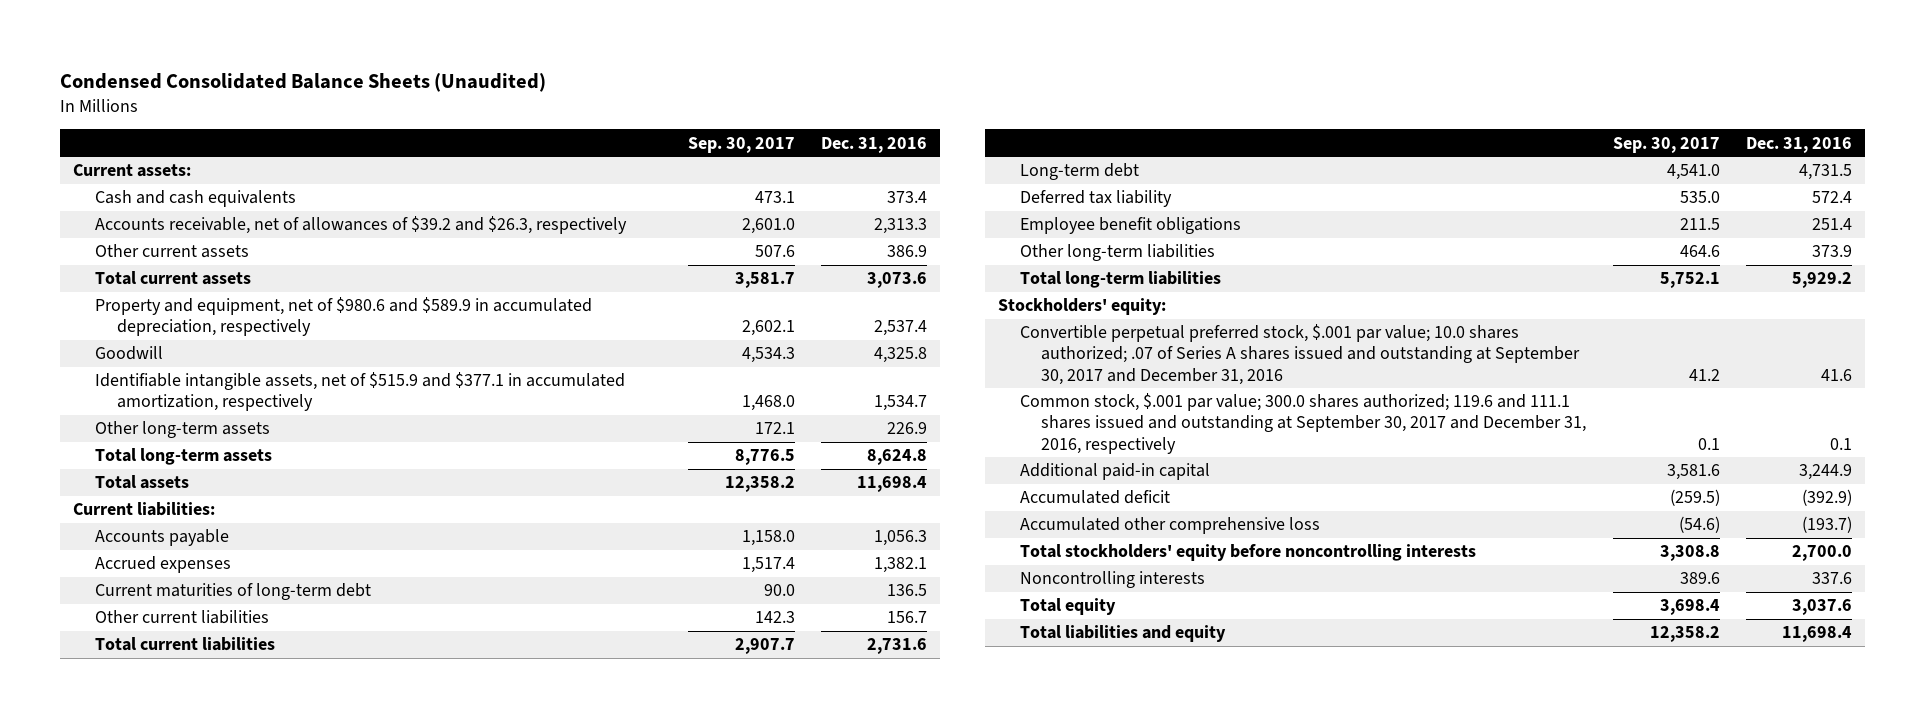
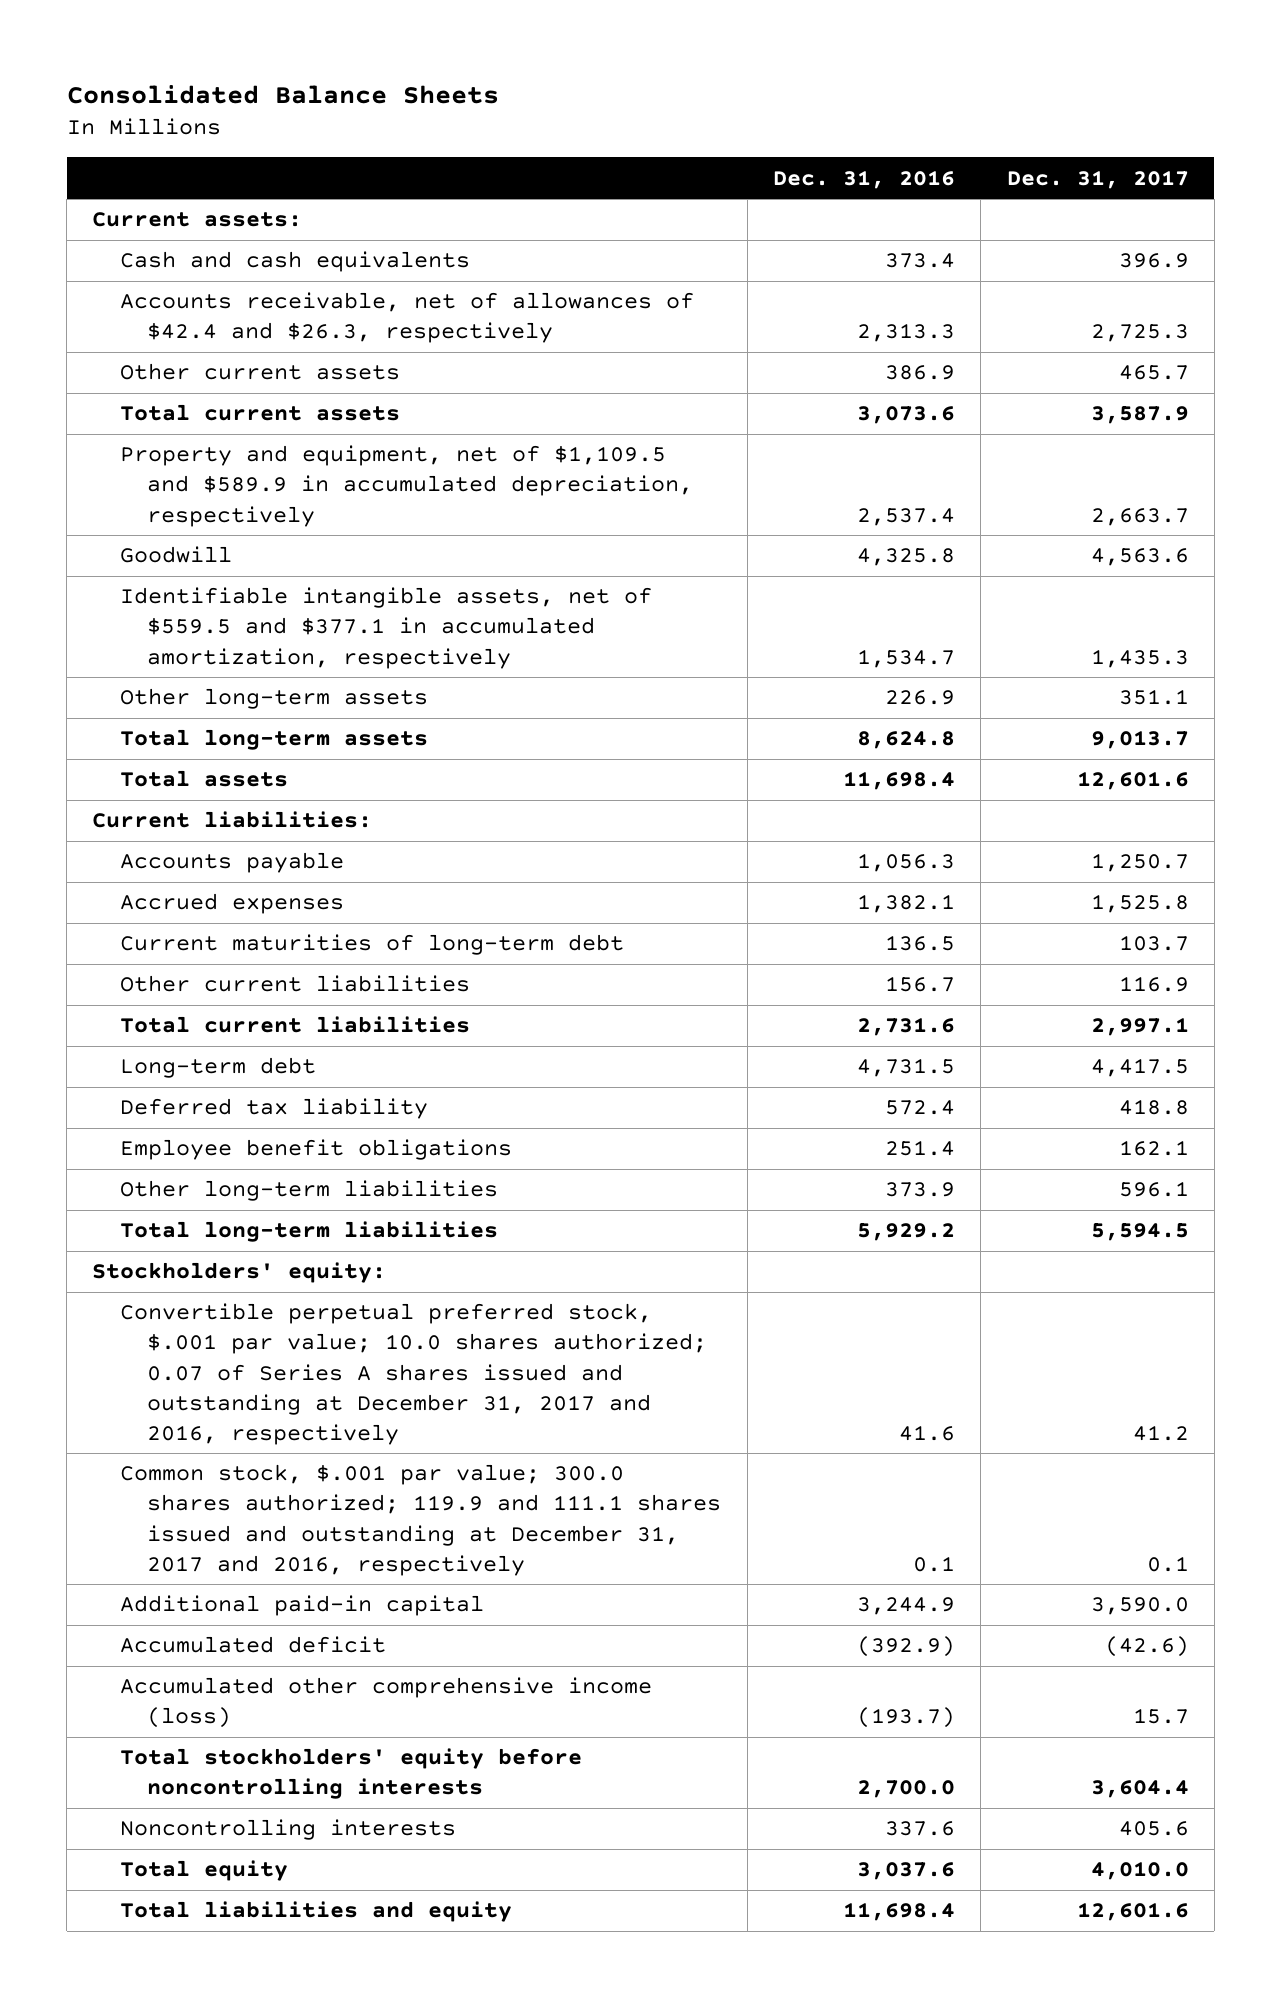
- Condensed Consolidated Balance Sheets (Unaudited)
+ Consolidated Balance Sheets
- | Sep. 30, 2017 | Dec. 31, 2016
+ | Dec. 31, 2016 | Dec. 31, 2017
- Accounts receivable, net of allowances of $39.2 and $26.3, respectively | 2,601.0 | 2,313.3
+ Accounts receivable, net of allowances of $42.4 and $26.3, respectively | 2,313.3 | 2,725.3
- Property and equipment, net of $980.6 and $589.9 in accumulated depreciation, respectively | 2,602.1 | 2,537.4
+ Property and equipment, net of $1,109.5 and $589.9 in accumulated depreciation, respectively | 2,537.4 | 2,663.7
- Identifiable intangible assets, net of $515.9 and $377.1 in accumulated amortization, respectively | 1,468.0 | 1,534.7
+ Identifiable intangible assets, net of $559.5 and $377.1 in accumulated amortization, respectively | 1,534.7 | 1,435.3
- Convertible perpetual preferred stock, $.001 par value; 10.0 shares authorized; .07 of Series A shares issued and outstanding at September 30, 2017 and December 31, 2016 | 41.2 | 41.6
- Common stock, $.001 par value; 300.0 shares authorized; 119.6 and 111.1 shares issued and outstanding at September 30, 2017 and December 31, 2016, respectively | 0.1 | 0.1
+ Convertible perpetual preferred stock, $.001 par value; 10.0 shares authorized; 0.07 of Series A shares issued and outstanding at December 31, 2017 and 2016, respectively | 41.6 | 41.2
+ Common stock, $.001 par value; 300.0 shares authorized; 119.9 and 111.1 shares issued and outstanding at December 31, 2017 and 2016, respectively | 0.1 | 0.1
- Accumulated other comprehensive loss | (54.6) | (193.7)
+ Accumulated other comprehensive income (loss) | (193.7) | 15.7

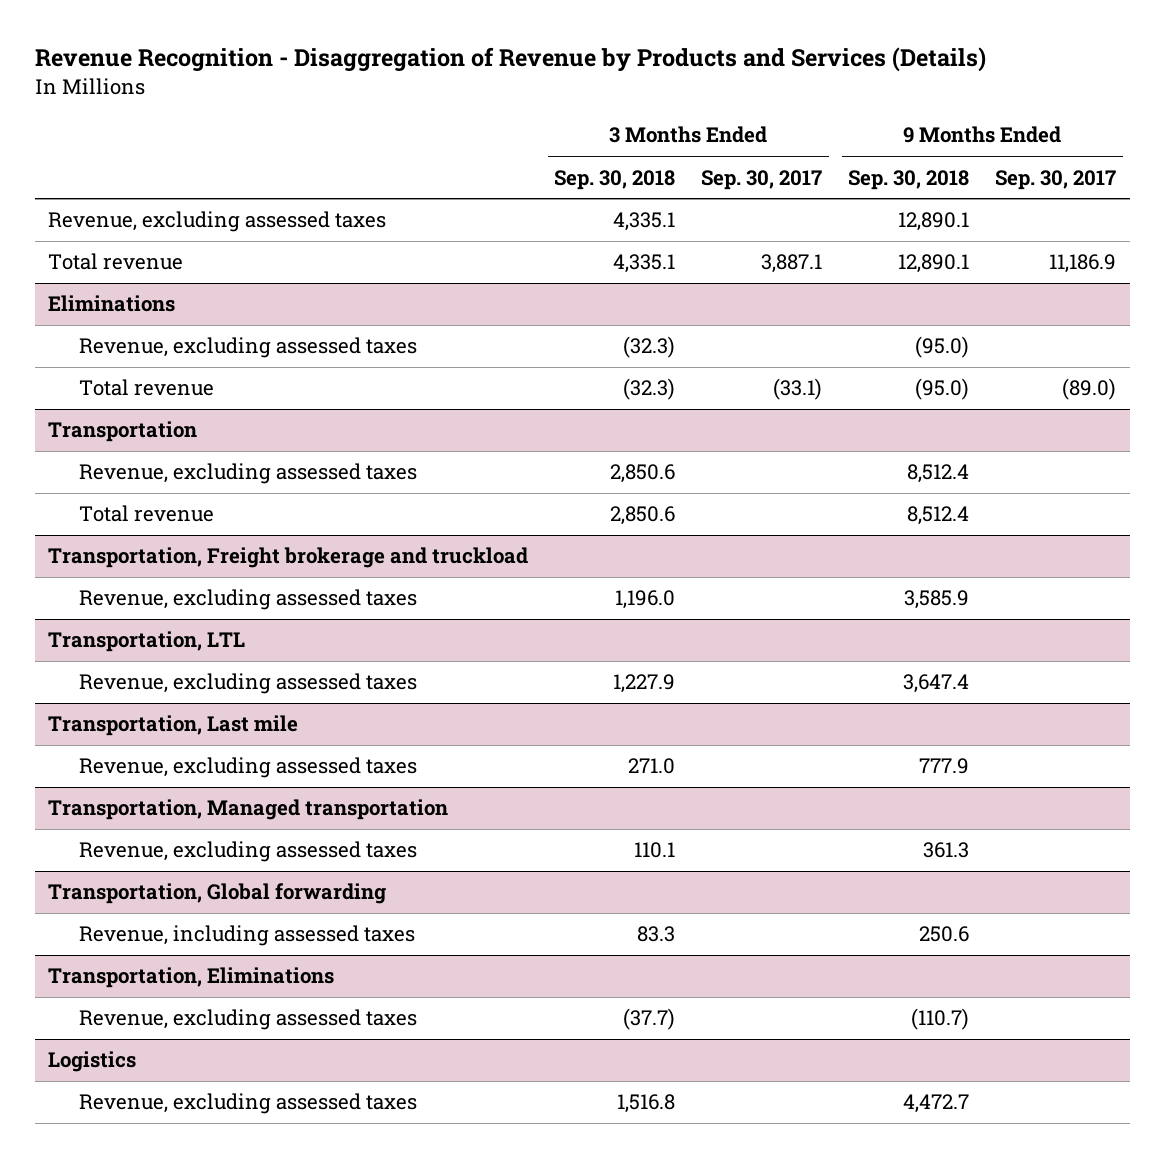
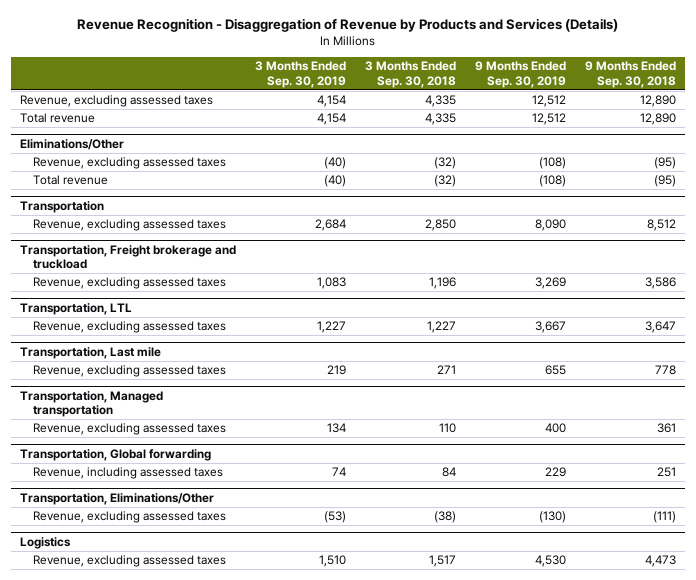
- | 3 Months Ended Sep. 30, 2018 | 3 Months Ended Sep. 30, 2017 | 9 Months Ended Sep. 30, 2018 | 9 Months Ended Sep. 30, 2017
+ | 3 Months Ended Sep. 30, 2019 | 3 Months Ended Sep. 30, 2018 | 9 Months Ended Sep. 30, 2019 | 9 Months Ended Sep. 30, 2018
- Revenue, excluding assessed taxes | 4,335.1 | | 12,890.1 |
- Total revenue | 4,335.1 | 3,887.1 | 12,890.1 | 11,186.9
- Eliminations
- Revenue, excluding assessed taxes | (32.3) | | (95.0) |
- Total revenue | (32.3) | (33.1) | (95.0) | (89.0)
+ Revenue, excluding assessed taxes | 4,154 | 4,335 | 12,512 | 12,890
+ Total revenue | 4,154 | 4,335 | 12,512 | 12,890
+ Eliminations/Other
+ Revenue, excluding assessed taxes | (40) | (32) | (108) | (95)
+ Total revenue | (40) | (32) | (108) | (95)
@ Transportation
- Revenue, excluding assessed taxes | 2,850.6 | | 8,512.4 |
- Total revenue | 2,850.6 | | 8,512.4 |
+ Revenue, excluding assessed taxes | 2,684 | 2,850 | 8,090 | 8,512
@ Transportation, Freight brokerage and truckload
- Revenue, excluding assessed taxes | 1,196.0 | | 3,585.9 |
+ Revenue, excluding assessed taxes | 1,083 | 1,196 | 3,269 | 3,586
@ Transportation, LTL
- Revenue, excluding assessed taxes | 1,227.9 | | 3,647.4 |
+ Revenue, excluding assessed taxes | 1,227 | 1,227 | 3,667 | 3,647
@ Transportation, Last mile
- Revenue, excluding assessed taxes | 271.0 | | 777.9 |
+ Revenue, excluding assessed taxes | 219 | 271 | 655 | 778
@ Transportation, Managed transportation
- Revenue, excluding assessed taxes | 110.1 | | 361.3 |
+ Revenue, excluding assessed taxes | 134 | 110 | 400 | 361
@ Transportation, Global forwarding
- Revenue, including assessed taxes | 83.3 | | 250.6 |
- Transportation, Eliminations
- Revenue, excluding assessed taxes | (37.7) | | (110.7) |
@ Transportation, Global forwarding
+ Revenue, including assessed taxes | 74 | 84 | 229 | 251
+ Transportation, Eliminations/Other
+ Revenue, excluding assessed taxes | (53) | (38) | (130) | (111)
@ Logistics
- Revenue, excluding assessed taxes | 1,516.8 | | 4,472.7 |
+ Revenue, excluding assessed taxes | 1,510 | 1,517 | 4,530 | 4,473

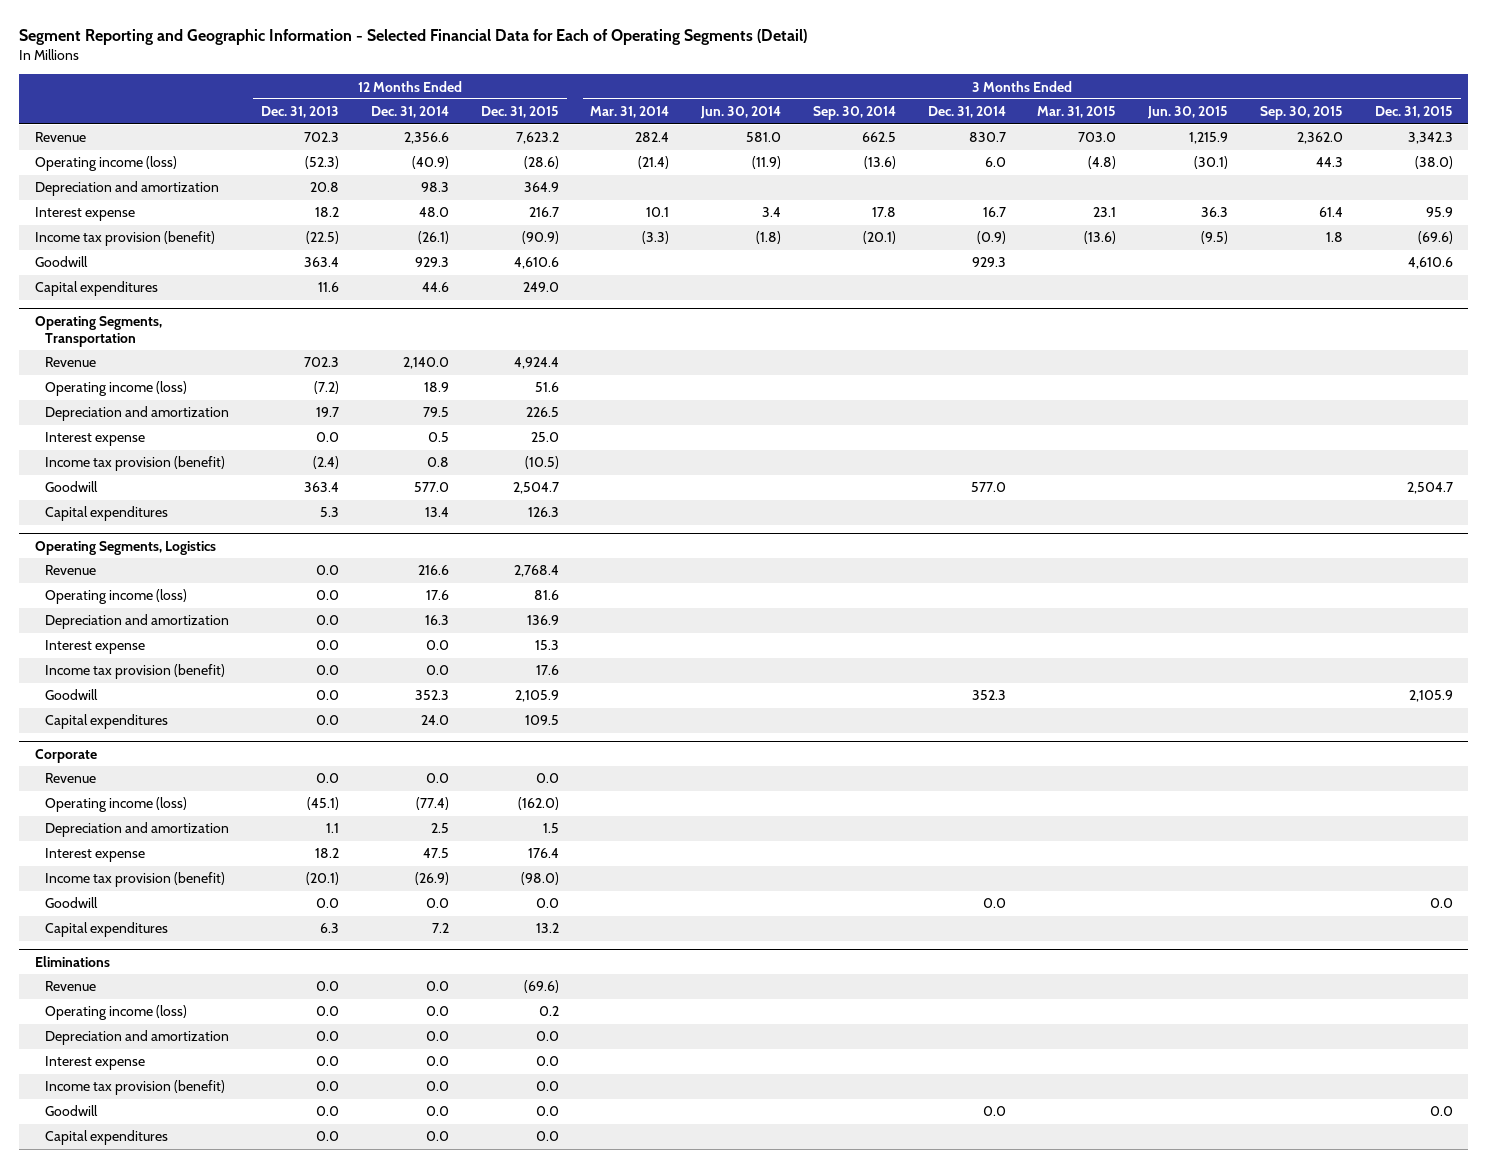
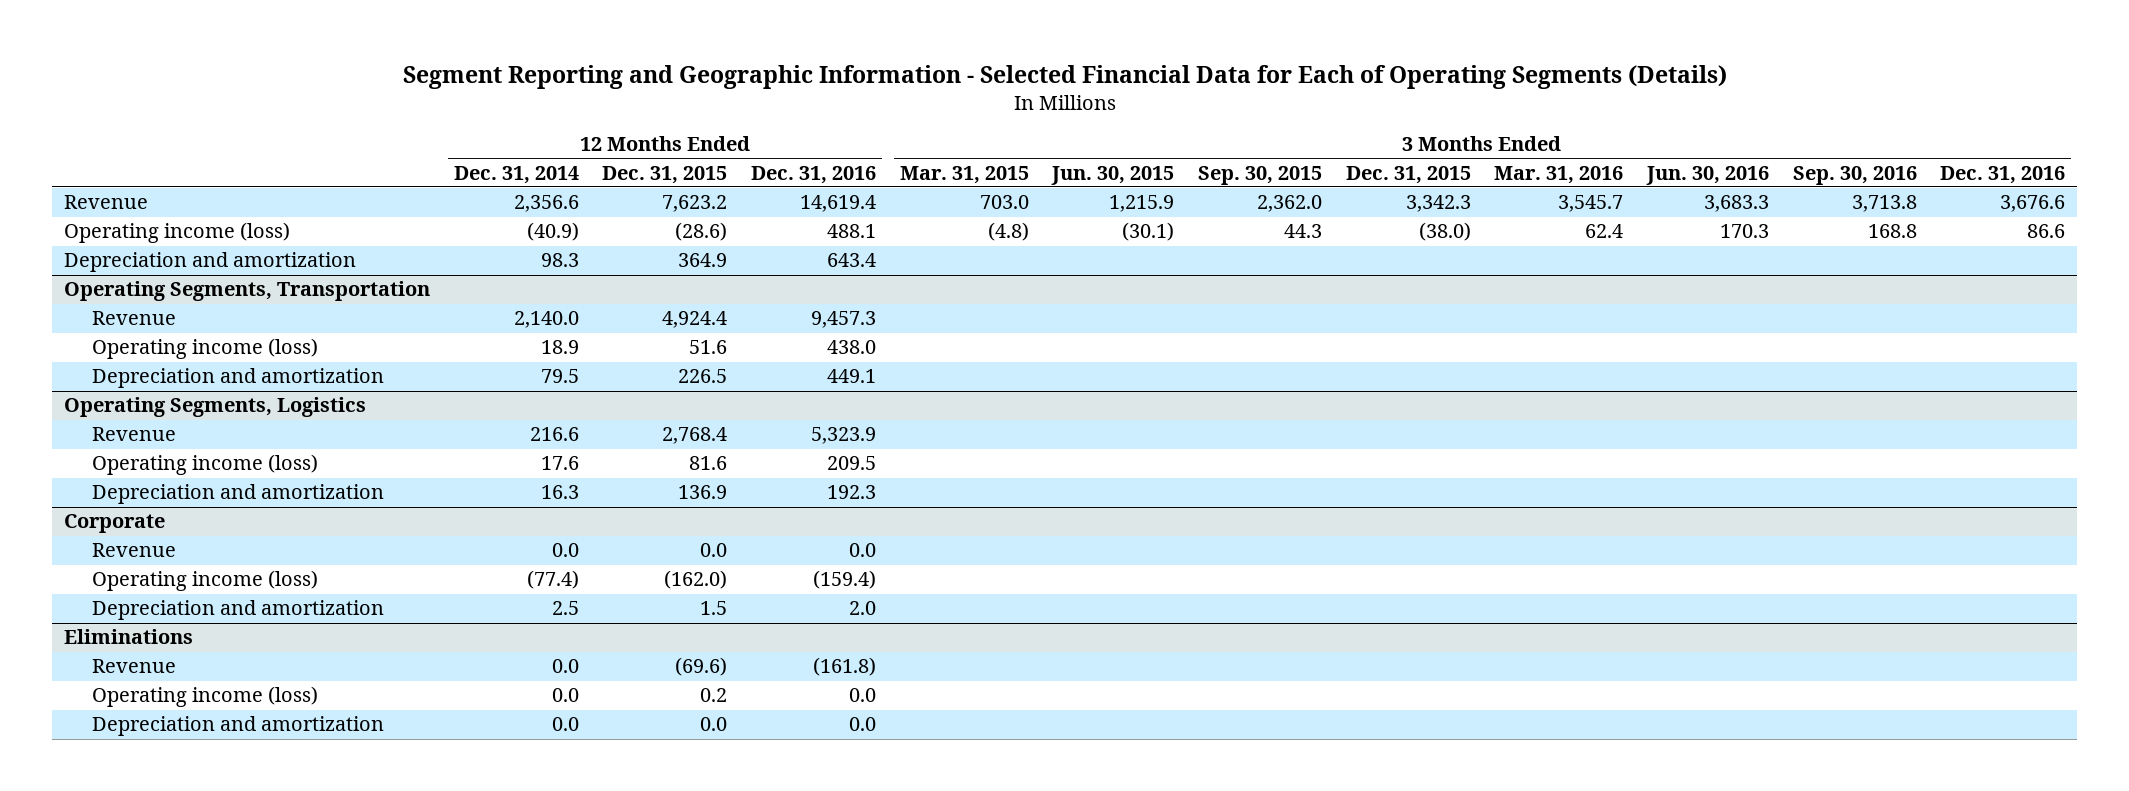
- Segment Reporting and Geographic Information - Selected Financial Data for Each of Operating Segments (Detail)
+ Segment Reporting and Geographic Information - Selected Financial Data for Each of Operating Segments (Details)
- | 12 Months Ended Dec. 31, 2013 | 12 Months Ended Dec. 31, 2014 | 12 Months Ended Dec. 31, 2015 | 3 Months Ended Mar. 31, 2014 | 3 Months Ended Jun. 30, 2014 | 3 Months Ended Sep. 30, 2014 | 3 Months Ended Dec. 31, 2014 | 3 Months Ended Mar. 31, 2015 | 3 Months Ended Jun. 30, 2015 | 3 Months Ended Sep. 30, 2015 | 3 Months Ended Dec. 31, 2015
+ | 12 Months Ended Dec. 31, 2014 | 12 Months Ended Dec. 31, 2015 | 12 Months Ended Dec. 31, 2016 | 3 Months Ended Mar. 31, 2015 | 3 Months Ended Jun. 30, 2015 | 3 Months Ended Sep. 30, 2015 | 3 Months Ended Dec. 31, 2015 | 3 Months Ended Mar. 31, 2016 | 3 Months Ended Jun. 30, 2016 | 3 Months Ended Sep. 30, 2016 | 3 Months Ended Dec. 31, 2016
- Interest expense | 18.2 | 48.0 | 216.7 | 10.1 | 3.4 | 17.8 | 16.7 | 23.1 | 36.3 | 61.4 | 95.9
- Income tax provision (benefit) | (22.5) | (26.1) | (90.9) | (3.3) | (1.8) | (20.1) | (0.9) | (13.6) | (9.5) | 1.8 | (69.6)
- Goodwill | 363.4 | 929.3 | 4,610.6 | | | | 929.3 | | | | 4,610.6
- Capital expenditures | 11.6 | 44.6 | 249.0 | | | | | | | |
@ Operating Segments, Transportation
- Interest expense | 0.0 | 0.5 | 25.0 | | | | | | | |
- Income tax provision (benefit) | (2.4) | 0.8 | (10.5) | | | | | | | |
- Goodwill | 363.4 | 577.0 | 2,504.7 | | | | 577.0 | | | | 2,504.7
- Capital expenditures | 5.3 | 13.4 | 126.3 | | | | | | | |
@ Operating Segments, Logistics
- Interest expense | 0.0 | 0.0 | 15.3 | | | | | | | |
- Income tax provision (benefit) | 0.0 | 0.0 | 17.6 | | | | | | | |
- Goodwill | 0.0 | 352.3 | 2,105.9 | | | | 352.3 | | | | 2,105.9
- Capital expenditures | 0.0 | 24.0 | 109.5 | | | | | | | |
@ Corporate
- Interest expense | 18.2 | 47.5 | 176.4 | | | | | | | |
- Income tax provision (benefit) | (20.1) | (26.9) | (98.0) | | | | | | | |
- Goodwill | 0.0 | 0.0 | 0.0 | | | | 0.0 | | | | 0.0
- Capital expenditures | 6.3 | 7.2 | 13.2 | | | | | | | |
@ Eliminations
- Interest expense | 0.0 | 0.0 | 0.0 | | | | | | | |
- Income tax provision (benefit) | 0.0 | 0.0 | 0.0 | | | | | | | |
- Goodwill | 0.0 | 0.0 | 0.0 | | | | 0.0 | | | | 0.0
- Capital expenditures | 0.0 | 0.0 | 0.0 | | | | | | | |

